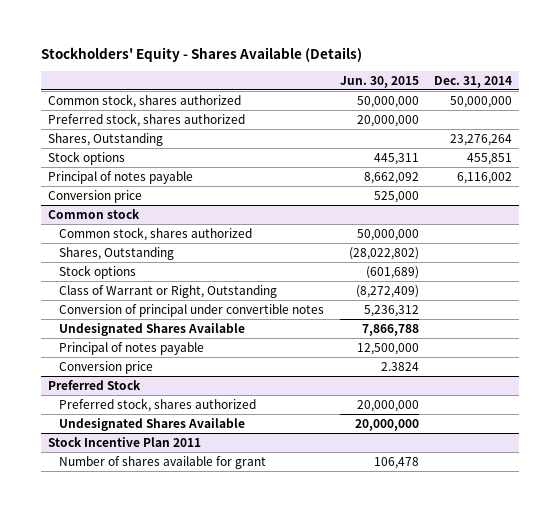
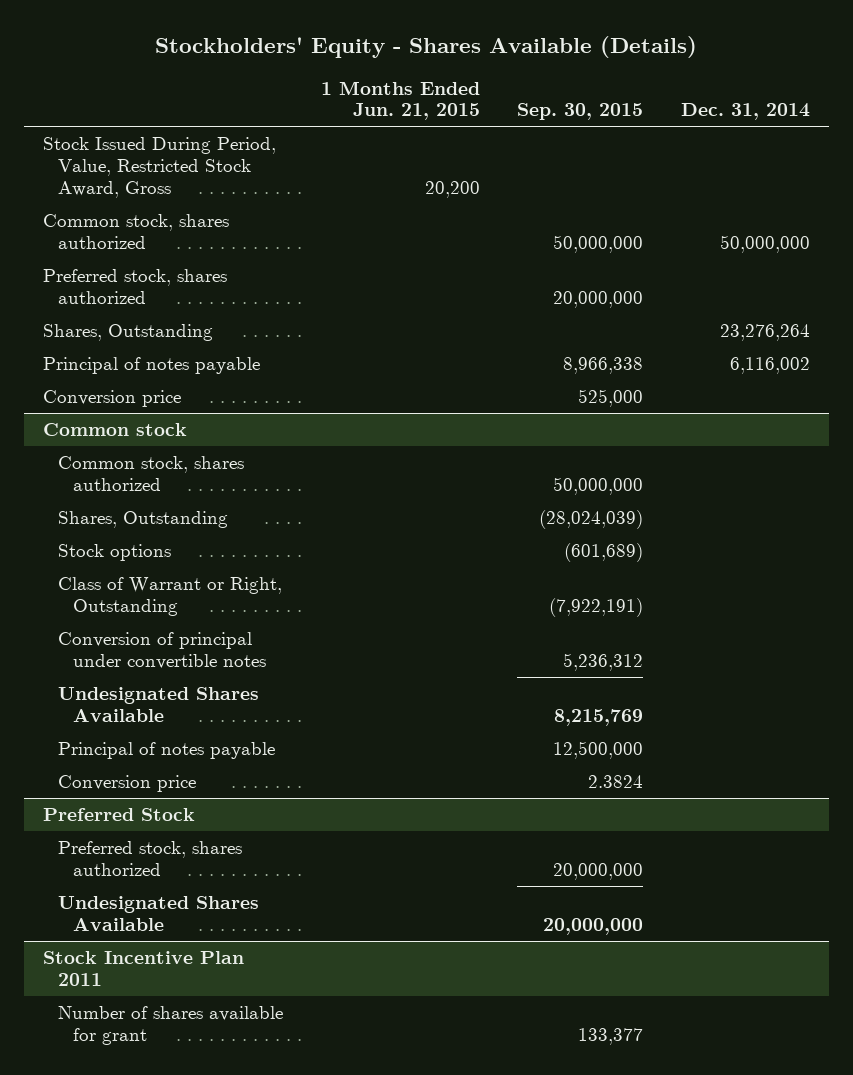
- | Jun. 30, 2015 | Dec. 31, 2014
+ | 1 Months Ended Jun. 21, 2015 | Sep. 30, 2015 | Dec. 31, 2014
+ Stock Issued During Period, Value, Restricted Stock Award, Gross | 20,200 | |
- Stock options | 445,311 | 455,851

